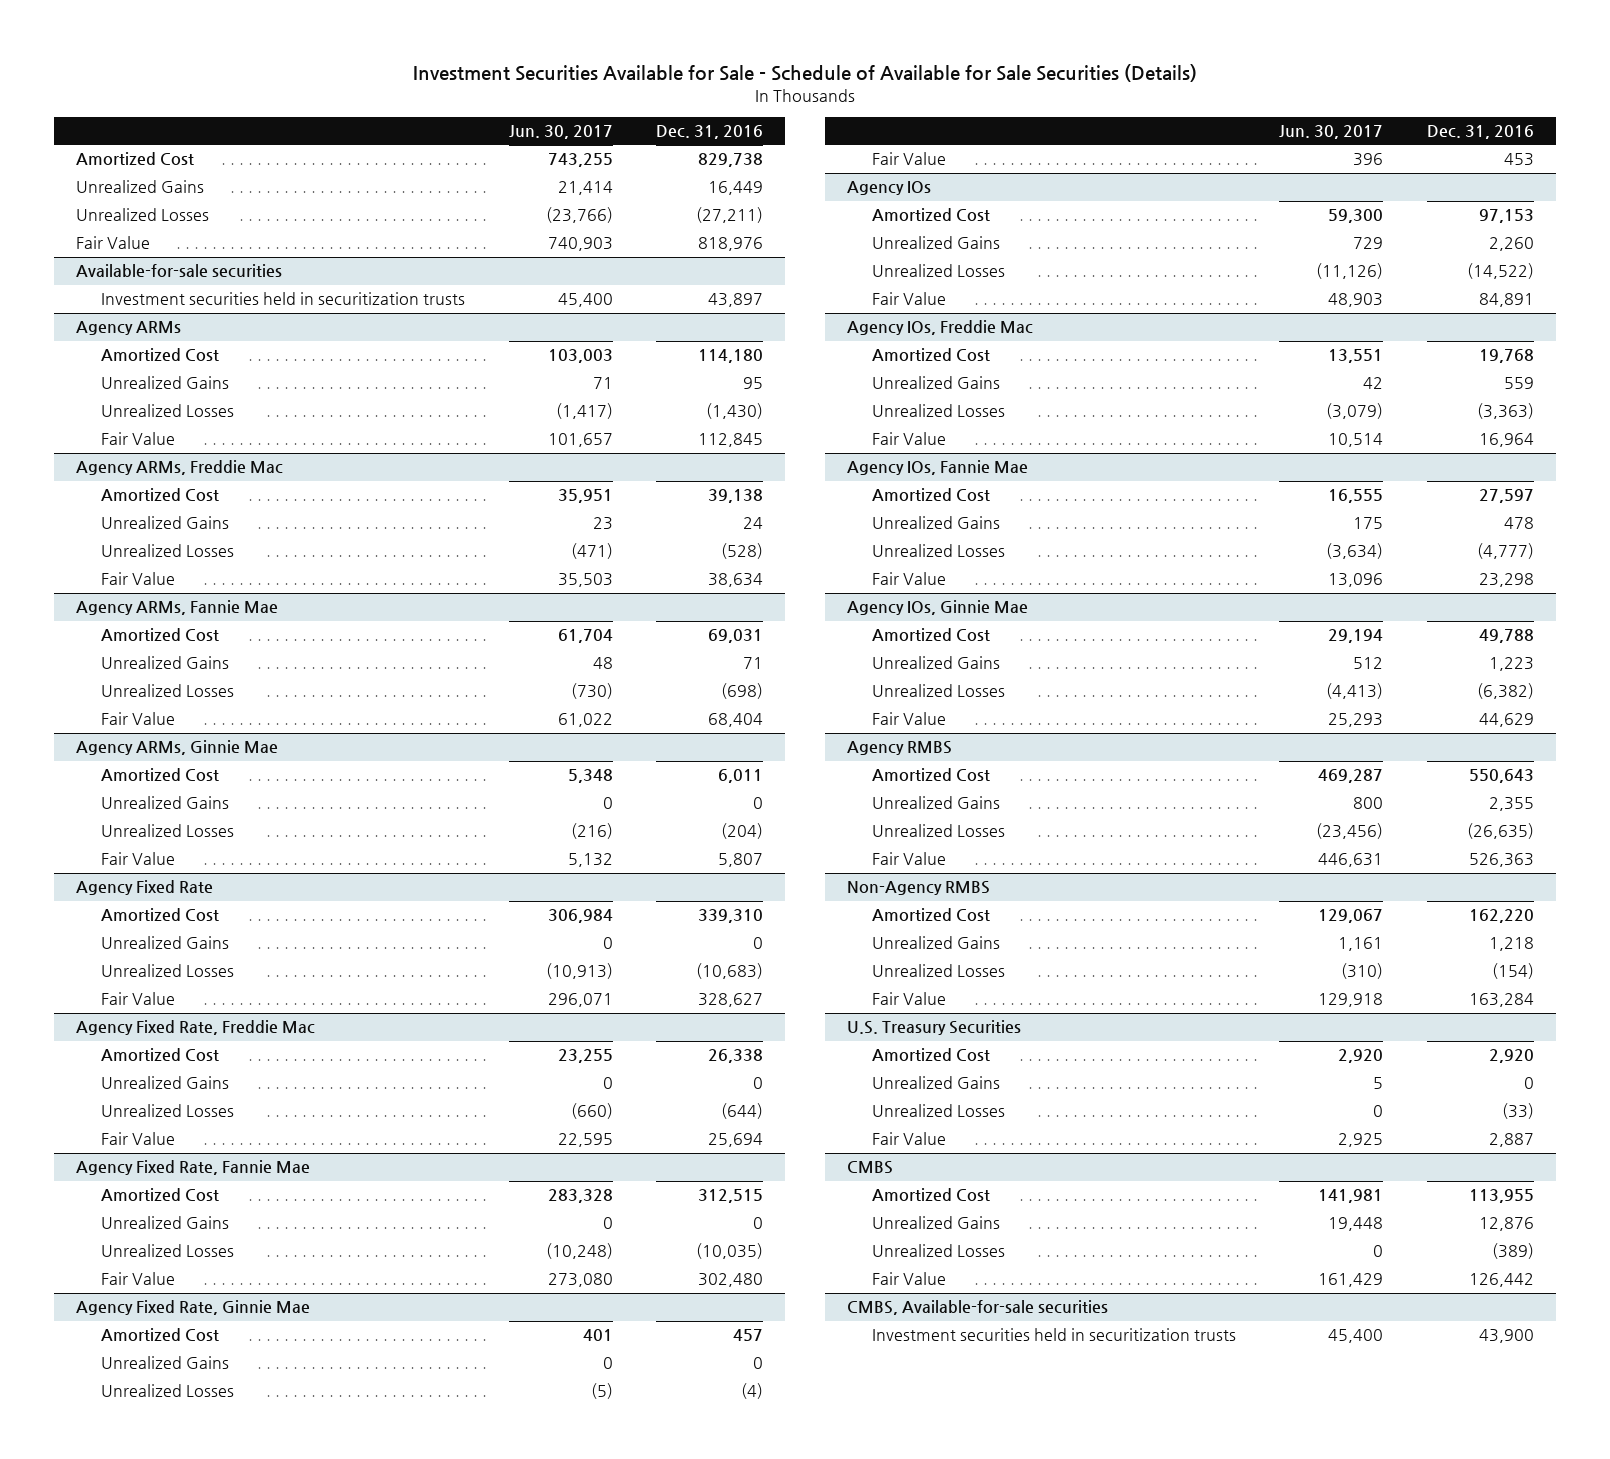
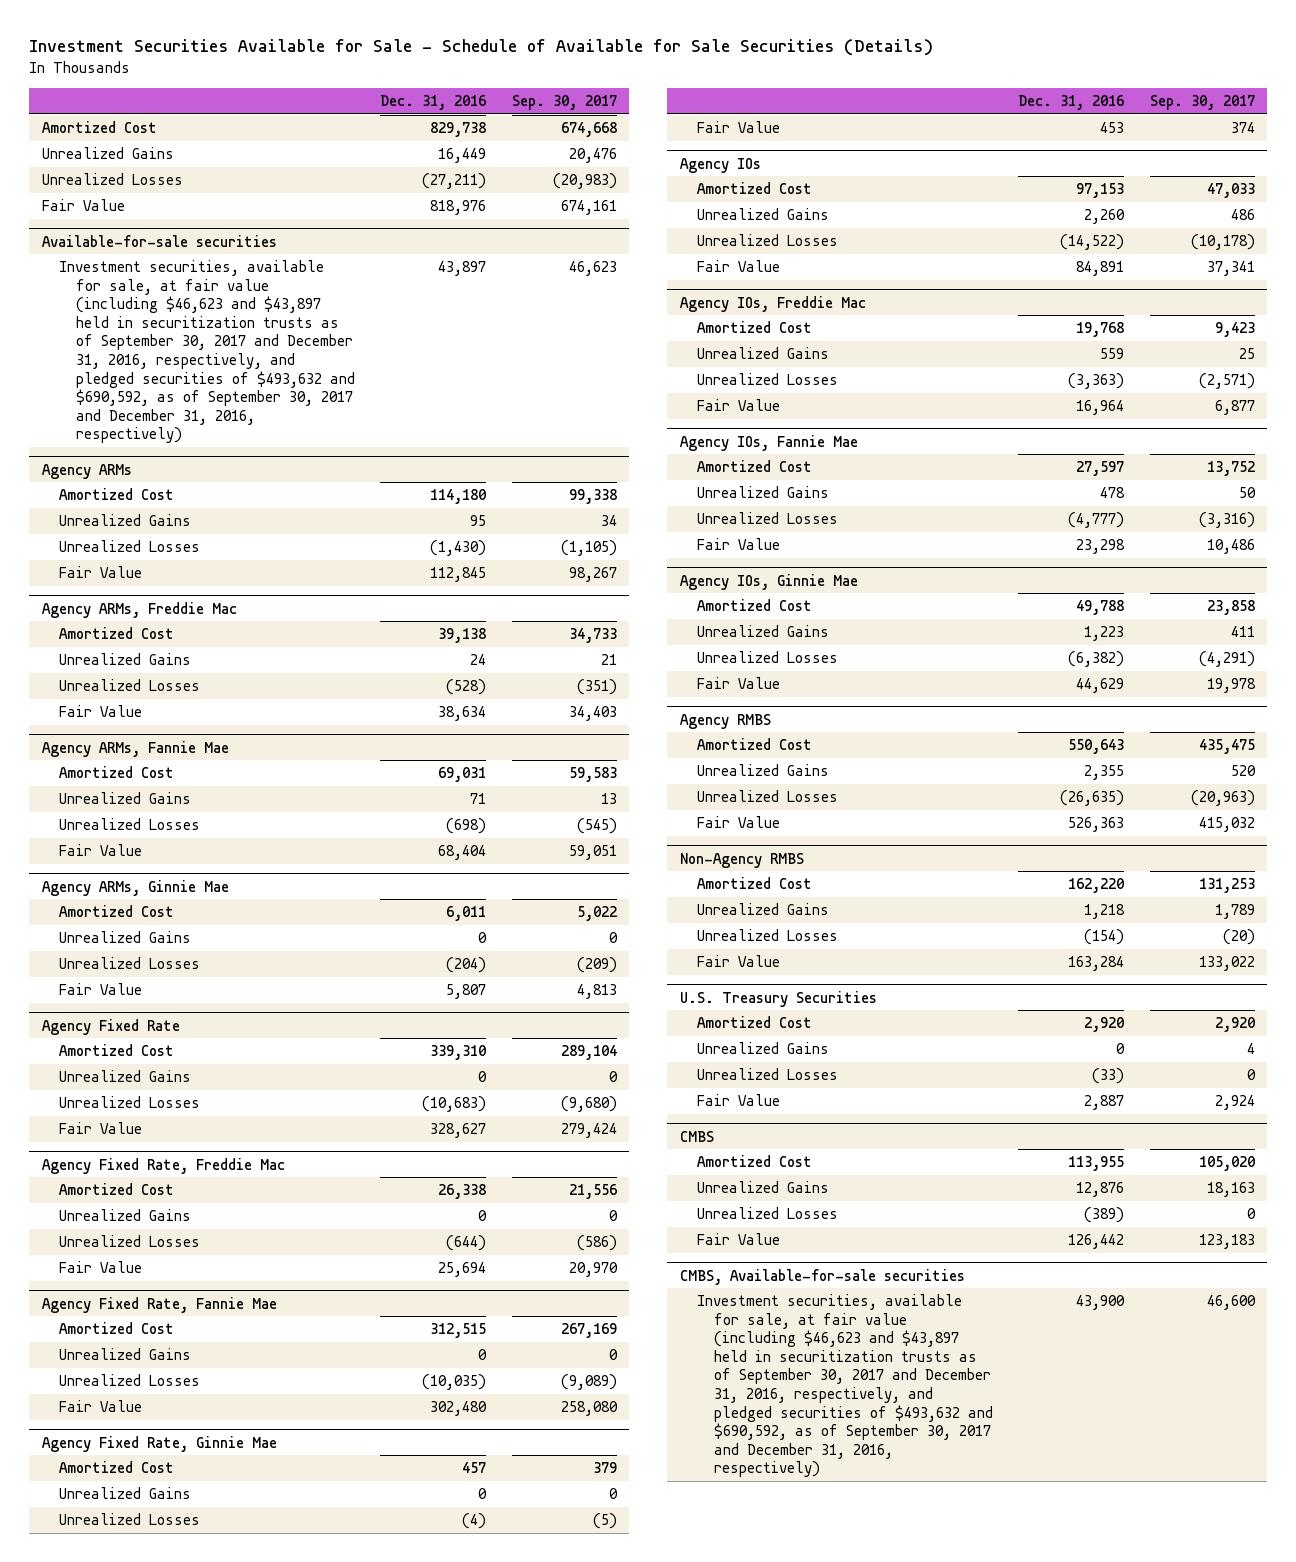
- | Jun. 30, 2017 | Dec. 31, 2016
+ | Dec. 31, 2016 | Sep. 30, 2017
@ Available-for-sale securities
- Investment securities held in securitization trusts | 45,400 | 43,897
+ Investment securities, available for sale, at fair value (including $46,623 and $43,897 held in securitization trusts as of September 30, 2017 and December 31, 2016, respectively, and pledged securities of $493,632 and $690,592, as of September 30, 2017 and December 31, 2016, respectively) | 43,897 | 46,623
@ CMBS, Available-for-sale securities
- Investment securities held in securitization trusts | 45,400 | 43,900
+ Investment securities, available for sale, at fair value (including $46,623 and $43,897 held in securitization trusts as of September 30, 2017 and December 31, 2016, respectively, and pledged securities of $493,632 and $690,592, as of September 30, 2017 and December 31, 2016, respectively) | 43,900 | 46,600

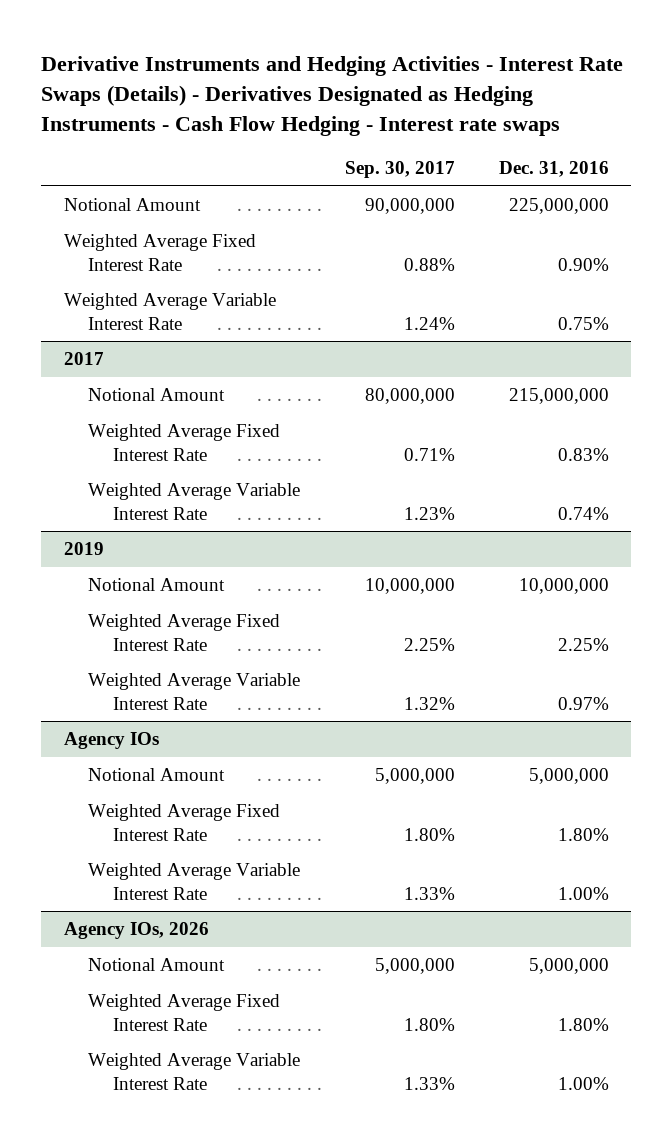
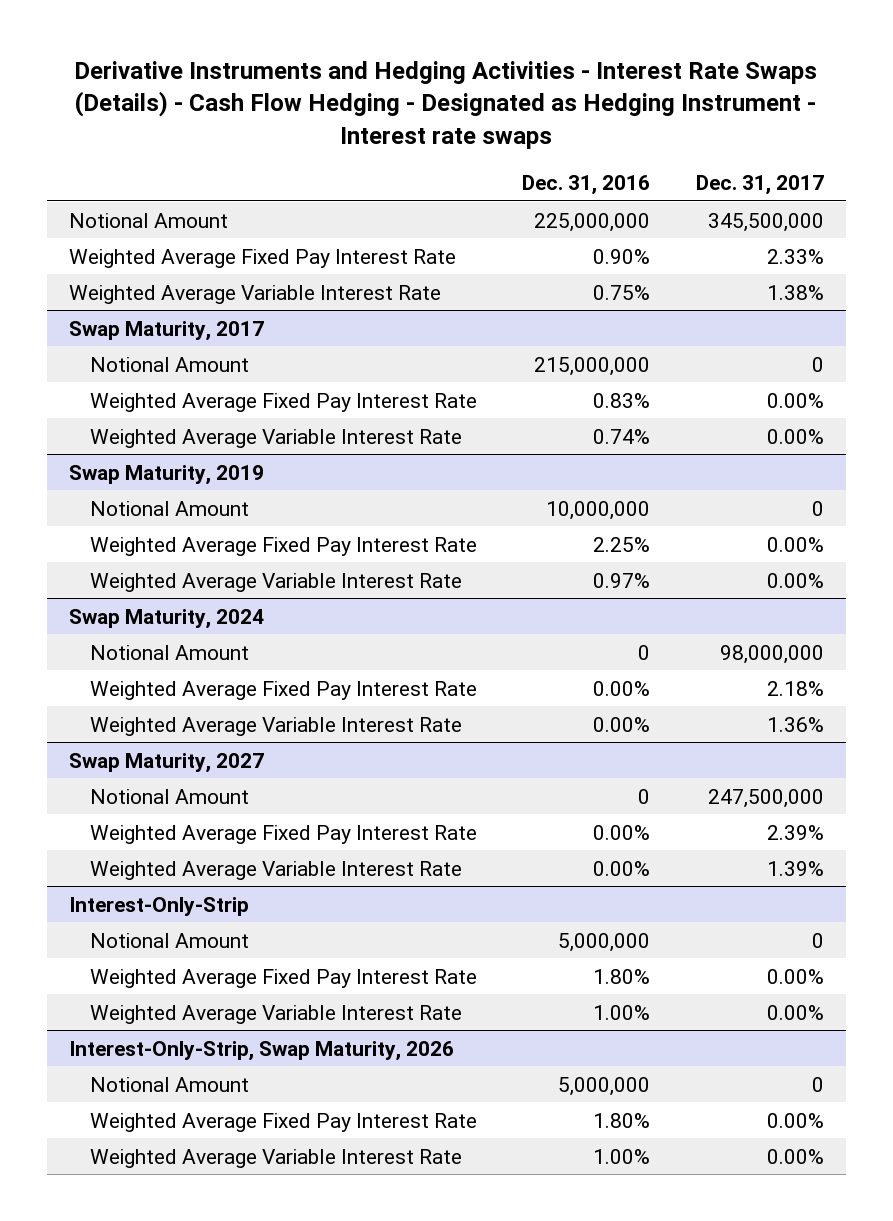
- Derivative Instruments and Hedging Activities - Interest Rate Swaps (Details) - Derivatives Designated as Hedging Instruments - Cash Flow Hedging - Interest rate swaps
+ Derivative Instruments and Hedging Activities - Interest Rate Swaps (Details) - Cash Flow Hedging - Designated as Hedging Instrument - Interest rate swaps
- | Sep. 30, 2017 | Dec. 31, 2016
+ | Dec. 31, 2016 | Dec. 31, 2017
- Weighted Average Fixed Interest Rate | 0.88% | 0.90%
+ Weighted Average Fixed Pay Interest Rate | 0.90% | 2.33%
- 2017
+ Swap Maturity, 2017
- Weighted Average Fixed Interest Rate | 0.71% | 0.83%
+ Weighted Average Fixed Pay Interest Rate | 0.83% | 0.00%
- 2019
+ Swap Maturity, 2019
- Weighted Average Fixed Interest Rate | 2.25% | 2.25%
+ Weighted Average Fixed Pay Interest Rate | 2.25% | 0.00%
- Agency IOs
+ Swap Maturity, 2024
+ Notional Amount | 0 | 98,000,000
+ Weighted Average Fixed Pay Interest Rate | 0.00% | 2.18%
+ Weighted Average Variable Interest Rate | 0.00% | 1.36%
+ Swap Maturity, 2027
+ Notional Amount | 0 | 247,500,000
+ Weighted Average Fixed Pay Interest Rate | 0.00% | 2.39%
+ Weighted Average Variable Interest Rate | 0.00% | 1.39%
+ Interest-Only-Strip
- Weighted Average Fixed Interest Rate | 1.80% | 1.80%
+ Weighted Average Fixed Pay Interest Rate | 1.80% | 0.00%
- Agency IOs, 2026
+ Interest-Only-Strip, Swap Maturity, 2026
- Weighted Average Fixed Interest Rate | 1.80% | 1.80%
+ Weighted Average Fixed Pay Interest Rate | 1.80% | 0.00%

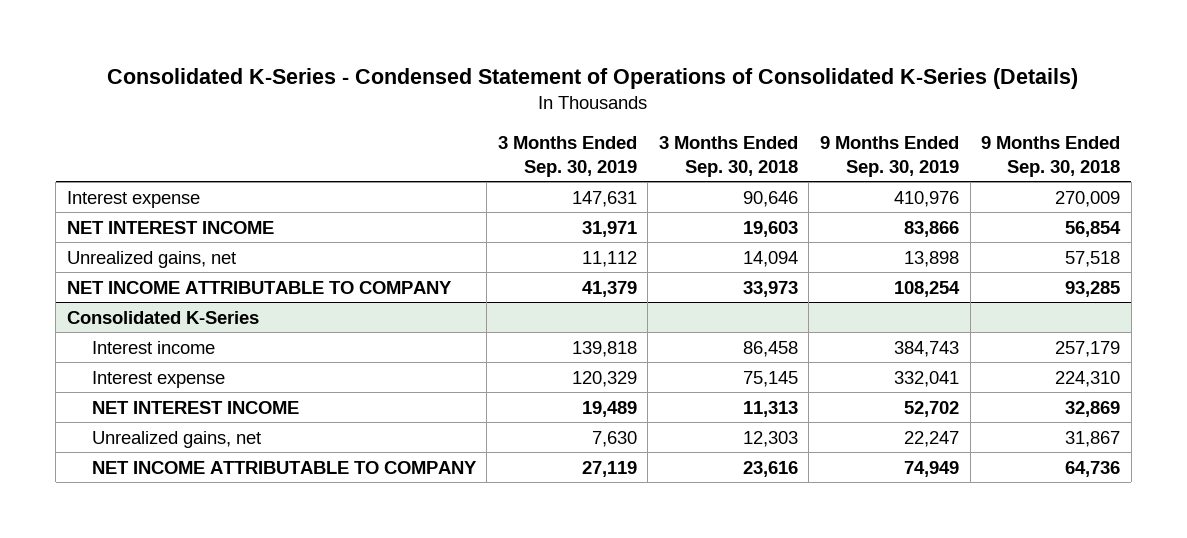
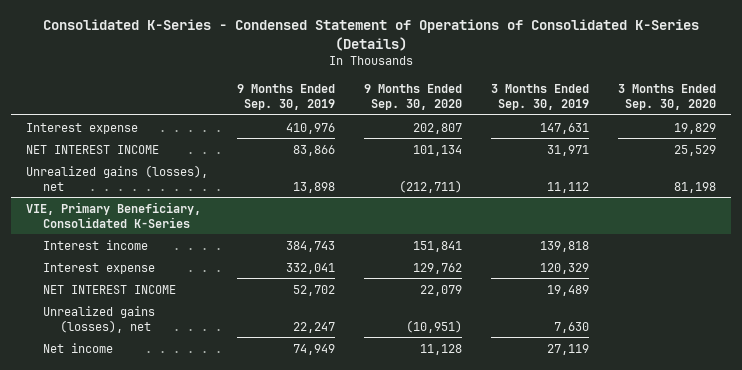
- | 3 Months Ended Sep. 30, 2019 | 3 Months Ended Sep. 30, 2018 | 9 Months Ended Sep. 30, 2019 | 9 Months Ended Sep. 30, 2018
+ | 9 Months Ended Sep. 30, 2019 | 9 Months Ended Sep. 30, 2020 | 3 Months Ended Sep. 30, 2019 | 3 Months Ended Sep. 30, 2020
- Unrealized gains, net | 11,112 | 14,094 | 13,898 | 57,518
- NET INCOME ATTRIBUTABLE TO COMPANY | 41,379 | 33,973 | 108,254 | 93,285
- Consolidated K-Series
+ Unrealized gains (losses), net | 13,898 | (212,711) | 11,112 | 81,198
+ VIE, Primary Beneficiary, Consolidated K-Series
- Unrealized gains, net | 7,630 | 12,303 | 22,247 | 31,867
- NET INCOME ATTRIBUTABLE TO COMPANY | 27,119 | 23,616 | 74,949 | 64,736
+ Unrealized gains (losses), net | 22,247 | (10,951) | 7,630 |
+ Net income | 74,949 | 11,128 | 27,119 |

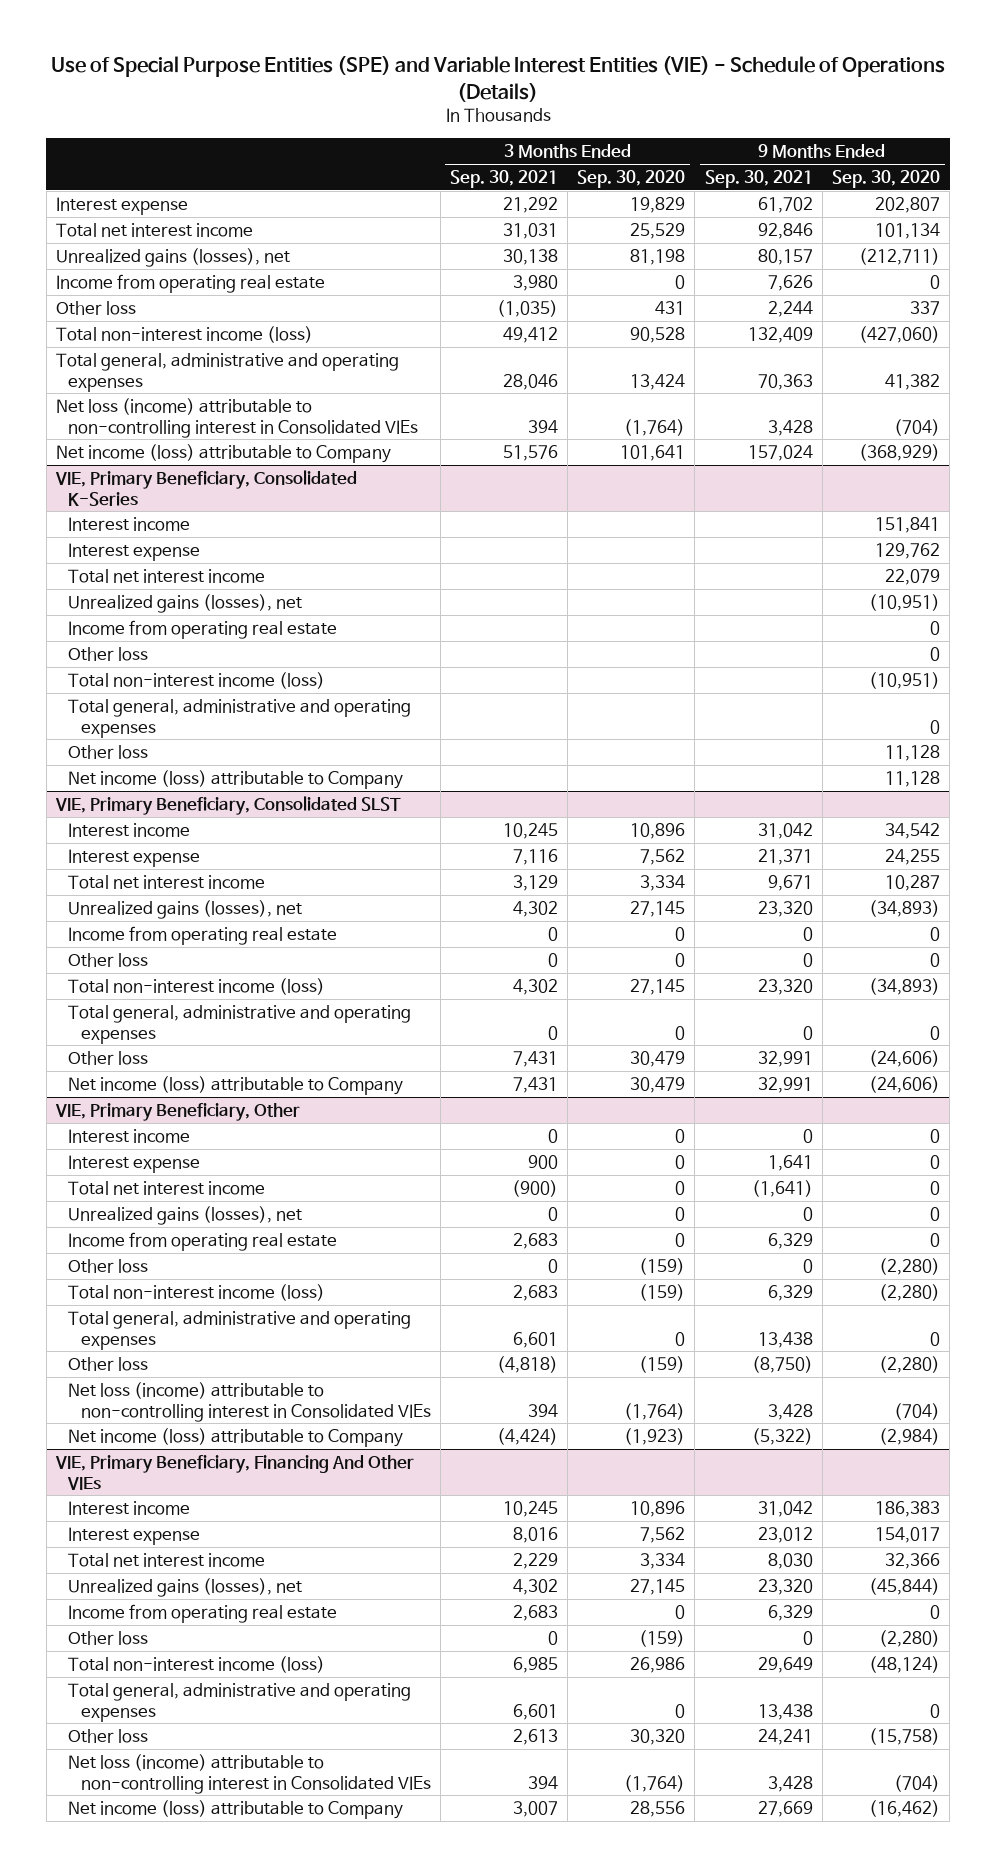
- Consolidated K-Series - Condensed Statement of Operations of Consolidated K-Series (Details)
+ Use of Special Purpose Entities (SPE) and Variable Interest Entities (VIE) - Schedule of Operations (Details)
- | 9 Months Ended Sep. 30, 2019 | 9 Months Ended Sep. 30, 2020 | 3 Months Ended Sep. 30, 2019 | 3 Months Ended Sep. 30, 2020
+ | 3 Months Ended Sep. 30, 2021 | 3 Months Ended Sep. 30, 2020 | 9 Months Ended Sep. 30, 2021 | 9 Months Ended Sep. 30, 2020
- NET INTEREST INCOME | 83,866 | 101,134 | 31,971 | 25,529
+ Total net interest income | 31,031 | 25,529 | 92,846 | 101,134
+ Income from operating real estate | 3,980 | 0 | 7,626 | 0
+ Other loss | (1,035) | 431 | 2,244 | 337
+ Total non-interest income (loss) | 49,412 | 90,528 | 132,409 | (427,060)
+ Total general, administrative and operating expenses | 28,046 | 13,424 | 70,363 | 41,382
+ Net loss (income) attributable to non-controlling interest in Consolidated VIEs | 394 | (1,764) | 3,428 | (704)
+ Net income (loss) attributable to Company | 51,576 | 101,641 | 157,024 | (368,929)
@ VIE, Primary Beneficiary, Consolidated K-Series
- NET INTEREST INCOME | 52,702 | 22,079 | 19,489 |
+ Total net interest income | | | | 22,079
- Net income | 74,949 | 11,128 | 27,119 |
+ Income from operating real estate | | | | 0
+ Other loss | | | | 0
+ Total non-interest income (loss) | | | | (10,951)
+ Total general, administrative and operating expenses | | | | 0
+ Other loss | | | | 11,128
+ Net income (loss) attributable to Company | | | | 11,128
+ VIE, Primary Beneficiary, Consolidated SLST
+ Interest income | 10,245 | 10,896 | 31,042 | 34,542
+ Interest expense | 7,116 | 7,562 | 21,371 | 24,255
+ Total net interest income | 3,129 | 3,334 | 9,671 | 10,287
+ Unrealized gains (losses), net | 4,302 | 27,145 | 23,320 | (34,893)
+ Income from operating real estate | 0 | 0 | 0 | 0
+ Other loss | 0 | 0 | 0 | 0
+ Total non-interest income (loss) | 4,302 | 27,145 | 23,320 | (34,893)
+ Total general, administrative and operating expenses | 0 | 0 | 0 | 0
+ Other loss | 7,431 | 30,479 | 32,991 | (24,606)
+ Net income (loss) attributable to Company | 7,431 | 30,479 | 32,991 | (24,606)
+ VIE, Primary Beneficiary, Other
+ Interest income | 0 | 0 | 0 | 0
+ Interest expense | 900 | 0 | 1,641 | 0
+ Total net interest income | (900) | 0 | (1,641) | 0
+ Unrealized gains (losses), net | 0 | 0 | 0 | 0
+ Income from operating real estate | 2,683 | 0 | 6,329 | 0
+ Other loss | 0 | (159) | 0 | (2,280)
+ Total non-interest income (loss) | 2,683 | (159) | 6,329 | (2,280)
+ Total general, administrative and operating expenses | 6,601 | 0 | 13,438 | 0
+ Other loss | (4,818) | (159) | (8,750) | (2,280)
+ Net loss (income) attributable to non-controlling interest in Consolidated VIEs | 394 | (1,764) | 3,428 | (704)
+ Net income (loss) attributable to Company | (4,424) | (1,923) | (5,322) | (2,984)
+ VIE, Primary Beneficiary, Financing And Other VIEs
+ Interest income | 10,245 | 10,896 | 31,042 | 186,383
+ Interest expense | 8,016 | 7,562 | 23,012 | 154,017
+ Total net interest income | 2,229 | 3,334 | 8,030 | 32,366
+ Unrealized gains (losses), net | 4,302 | 27,145 | 23,320 | (45,844)
+ Income from operating real estate | 2,683 | 0 | 6,329 | 0
+ Other loss | 0 | (159) | 0 | (2,280)
+ Total non-interest income (loss) | 6,985 | 26,986 | 29,649 | (48,124)
+ Total general, administrative and operating expenses | 6,601 | 0 | 13,438 | 0
+ Other loss | 2,613 | 30,320 | 24,241 | (15,758)
+ Net loss (income) attributable to non-controlling interest in Consolidated VIEs | 394 | (1,764) | 3,428 | (704)
+ Net income (loss) attributable to Company | 3,007 | 28,556 | 27,669 | (16,462)

